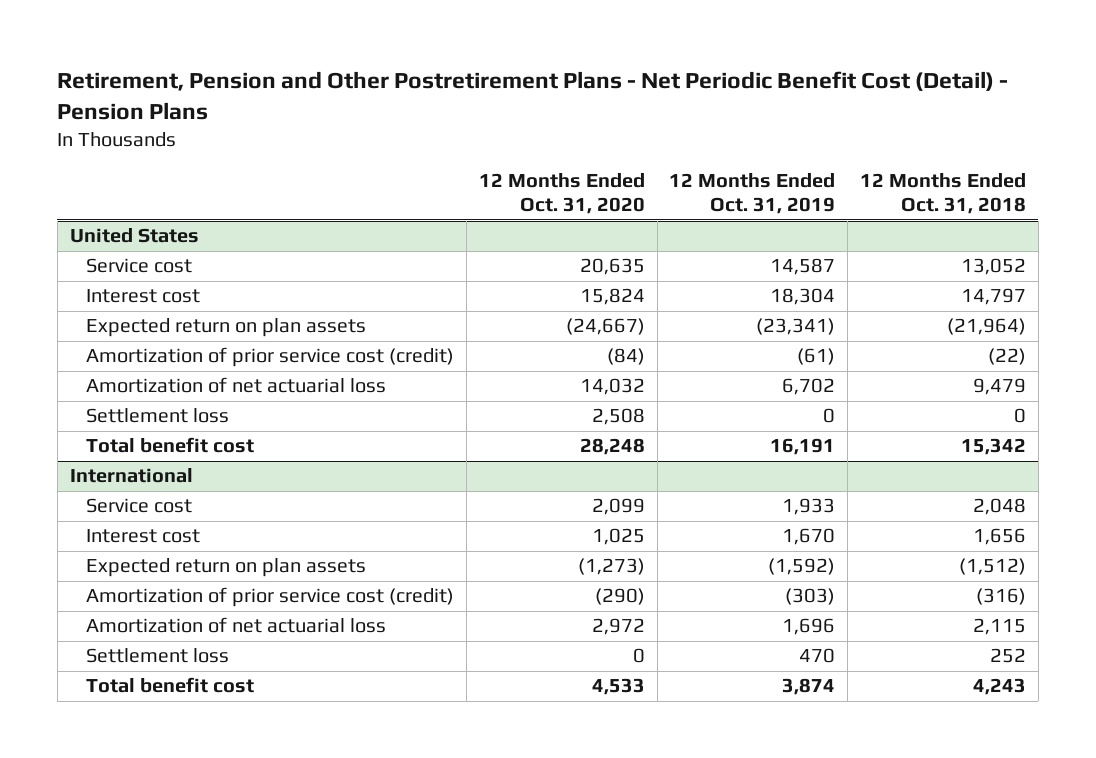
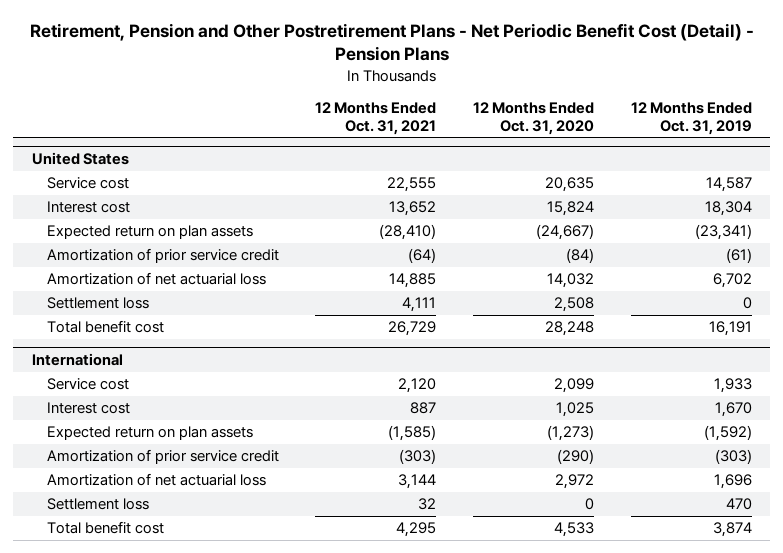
- | 12 Months Ended Oct. 31, 2020 | 12 Months Ended Oct. 31, 2019 | 12 Months Ended Oct. 31, 2018
+ | 12 Months Ended Oct. 31, 2021 | 12 Months Ended Oct. 31, 2020 | 12 Months Ended Oct. 31, 2019
@ United States
- Amortization of prior service cost (credit) | (84) | (61) | (22)
+ Amortization of prior service credit | (64) | (84) | (61)
@ International
- Amortization of prior service cost (credit) | (290) | (303) | (316)
+ Amortization of prior service credit | (303) | (290) | (303)

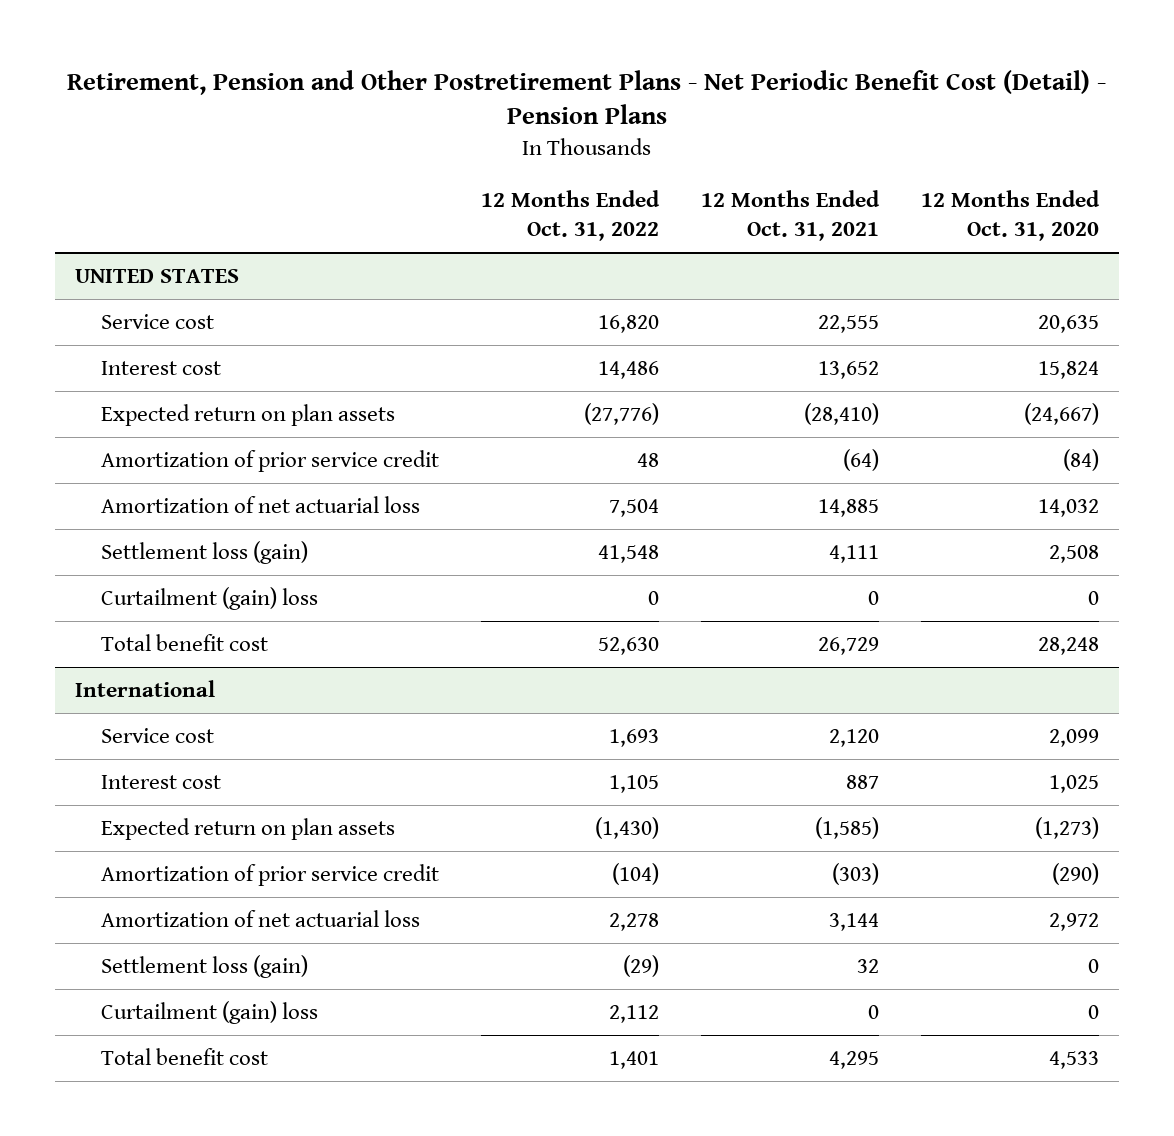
- | 12 Months Ended Oct. 31, 2021 | 12 Months Ended Oct. 31, 2020 | 12 Months Ended Oct. 31, 2019
+ | 12 Months Ended Oct. 31, 2022 | 12 Months Ended Oct. 31, 2021 | 12 Months Ended Oct. 31, 2020
- United States
+ UNITED STATES
- Settlement loss | 4,111 | 2,508 | 0
+ Settlement loss (gain) | 41,548 | 4,111 | 2,508
+ Curtailment (gain) loss | 0 | 0 | 0
@ International
- Settlement loss | 32 | 0 | 470
+ Settlement loss (gain) | (29) | 32 | 0
+ Curtailment (gain) loss | 2,112 | 0 | 0

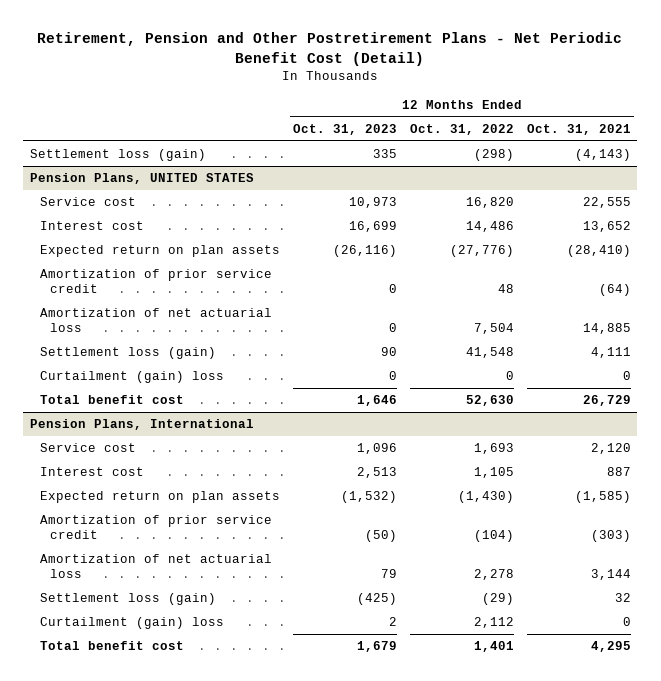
- Retirement, Pension and Other Postretirement Plans - Net Periodic Benefit Cost (Detail) - Pension Plans
+ Retirement, Pension and Other Postretirement Plans - Net Periodic Benefit Cost (Detail)
- | 12 Months Ended Oct. 31, 2022 | 12 Months Ended Oct. 31, 2021 | 12 Months Ended Oct. 31, 2020
+ | 12 Months Ended Oct. 31, 2023 | 12 Months Ended Oct. 31, 2022 | 12 Months Ended Oct. 31, 2021
- UNITED STATES
+ Settlement loss (gain) | 335 | (298) | (4,143)
+ Pension Plans, UNITED STATES
- International
+ Pension Plans, International

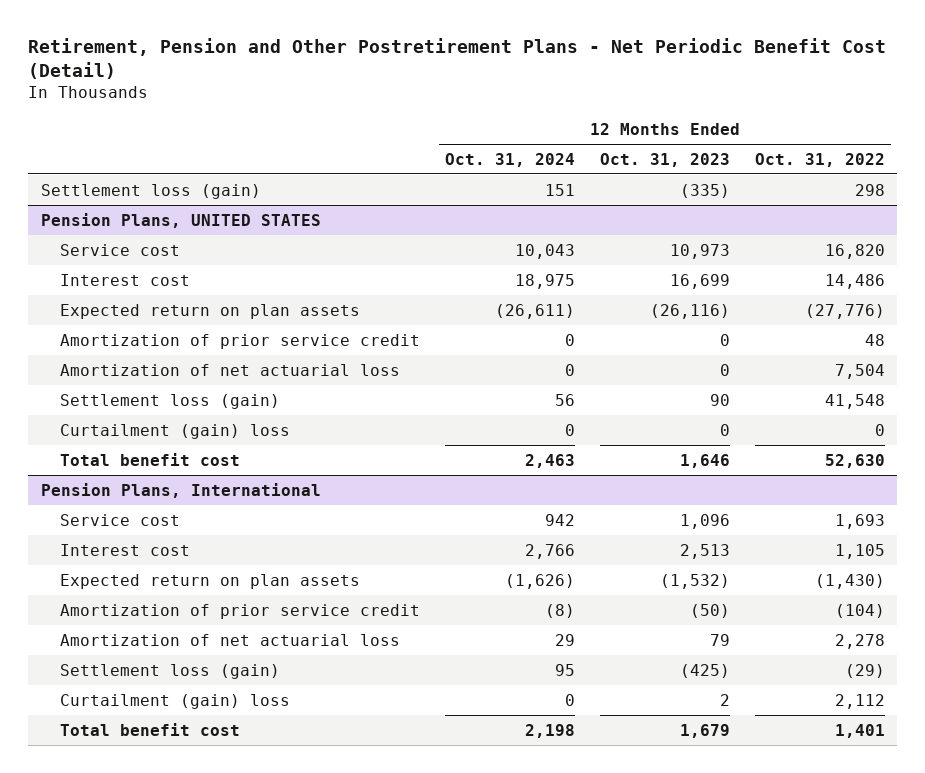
- | 12 Months Ended Oct. 31, 2023 | 12 Months Ended Oct. 31, 2022 | 12 Months Ended Oct. 31, 2021
+ | 12 Months Ended Oct. 31, 2024 | 12 Months Ended Oct. 31, 2023 | 12 Months Ended Oct. 31, 2022
- Settlement loss (gain) | 335 | (298) | (4,143)
+ Settlement loss (gain) | 151 | (335) | 298

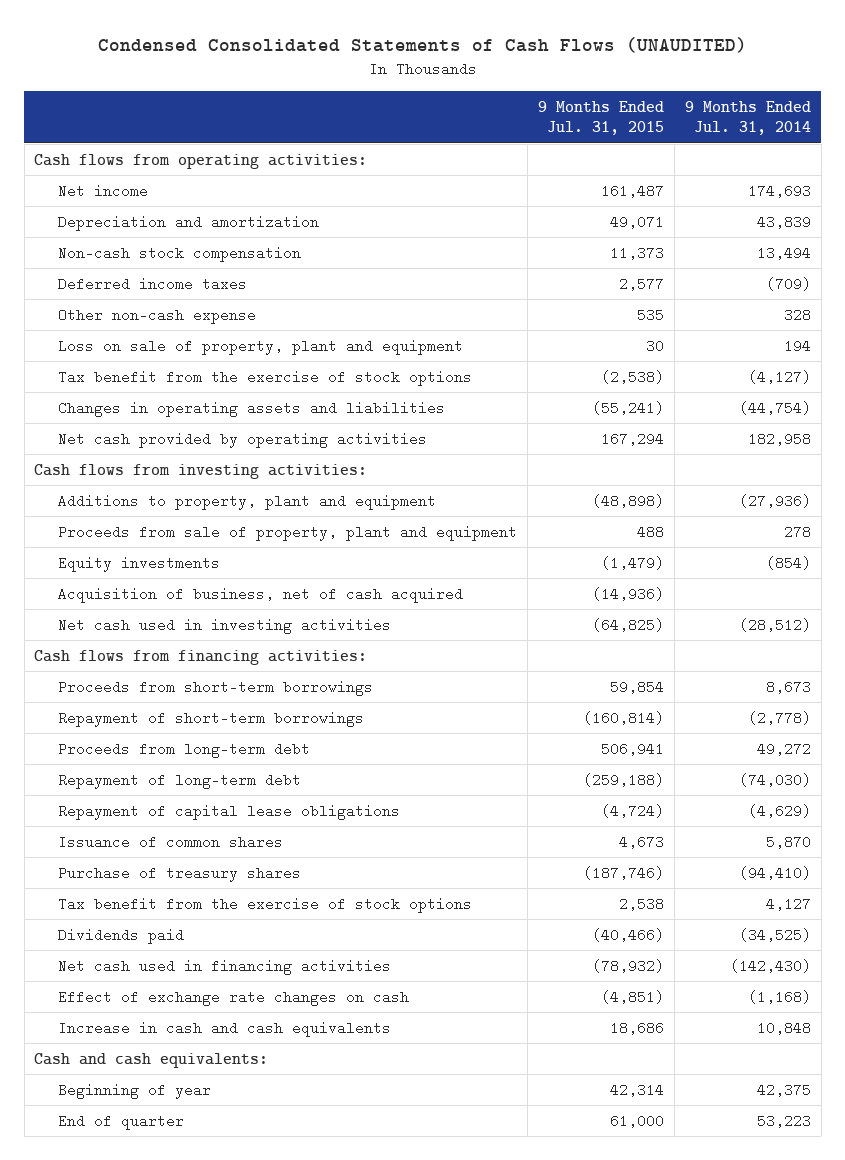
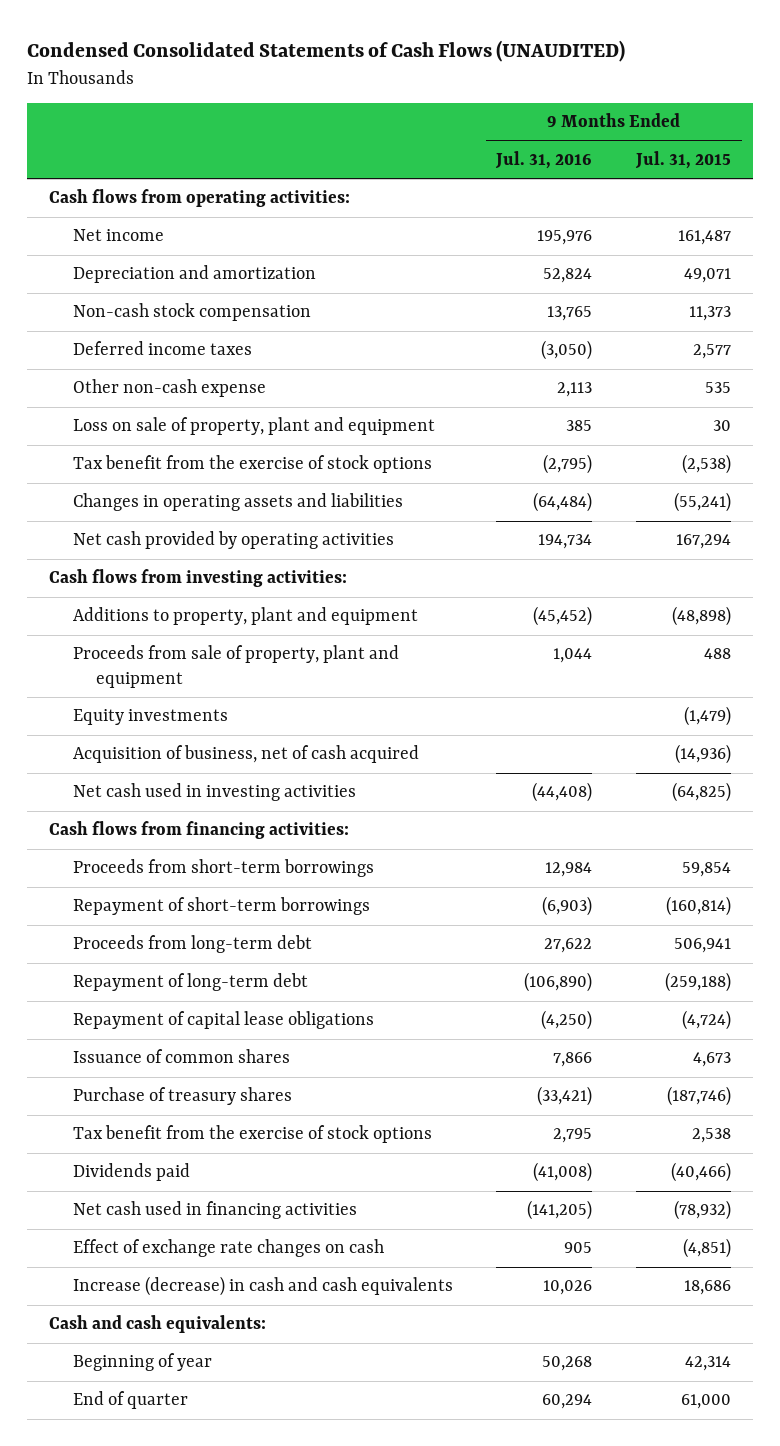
- | 9 Months Ended Jul. 31, 2015 | 9 Months Ended Jul. 31, 2014
+ | 9 Months Ended Jul. 31, 2016 | 9 Months Ended Jul. 31, 2015
- Increase in cash and cash equivalents | 18,686 | 10,848
+ Increase (decrease) in cash and cash equivalents | 10,026 | 18,686

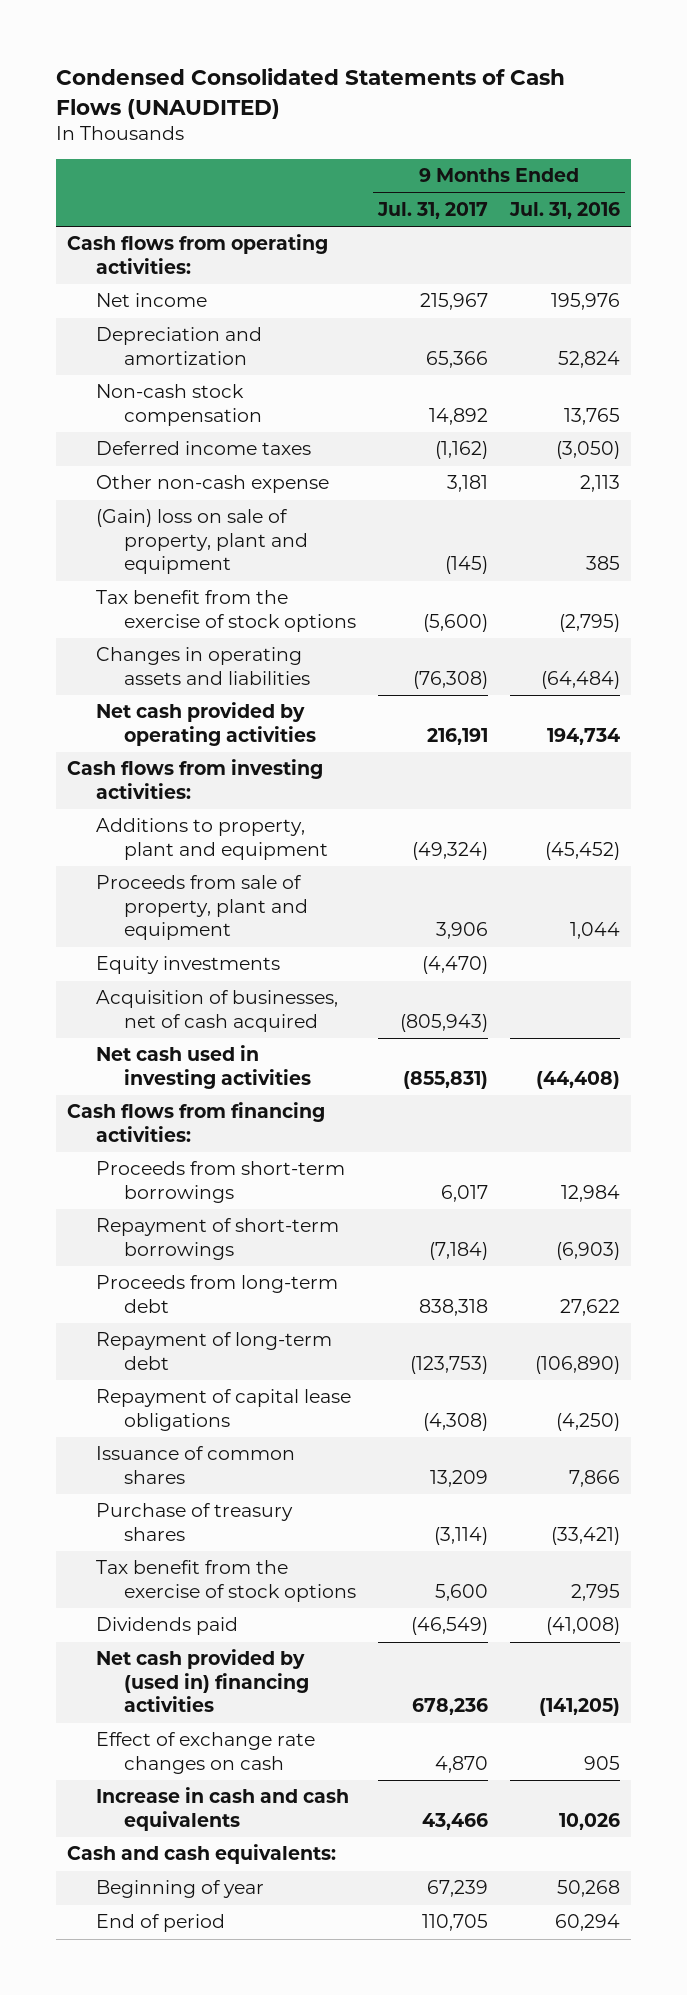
- | 9 Months Ended Jul. 31, 2016 | 9 Months Ended Jul. 31, 2015
+ | 9 Months Ended Jul. 31, 2017 | 9 Months Ended Jul. 31, 2016
- Loss on sale of property, plant and equipment | 385 | 30
+ (Gain) loss on sale of property, plant and equipment | (145) | 385
- Acquisition of business, net of cash acquired | | (14,936)
+ Acquisition of businesses, net of cash acquired | (805,943) |
- Net cash used in financing activities | (141,205) | (78,932)
+ Net cash provided by (used in) financing activities | 678,236 | (141,205)
- Increase (decrease) in cash and cash equivalents | 10,026 | 18,686
+ Increase in cash and cash equivalents | 43,466 | 10,026
- End of quarter | 60,294 | 61,000
+ End of period | 110,705 | 60,294

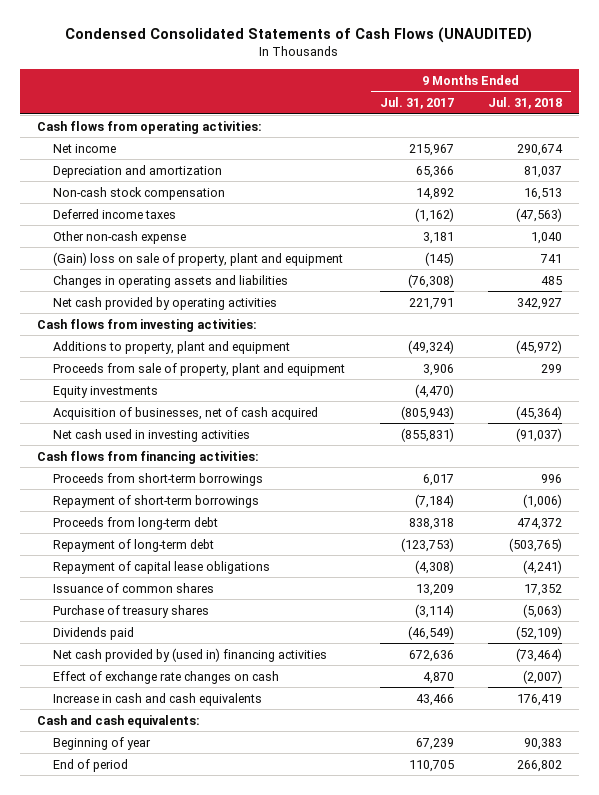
- | 9 Months Ended Jul. 31, 2017 | 9 Months Ended Jul. 31, 2016
+ | 9 Months Ended Jul. 31, 2017 | 9 Months Ended Jul. 31, 2018
- Tax benefit from the exercise of stock options | (5,600) | (2,795)
- Net cash provided by operating activities | 216,191 | 194,734
+ Net cash provided by operating activities | 221,791 | 342,927
- Tax benefit from the exercise of stock options | 5,600 | 2,795
- Net cash provided by (used in) financing activities | 678,236 | (141,205)
+ Net cash provided by (used in) financing activities | 672,636 | (73,464)

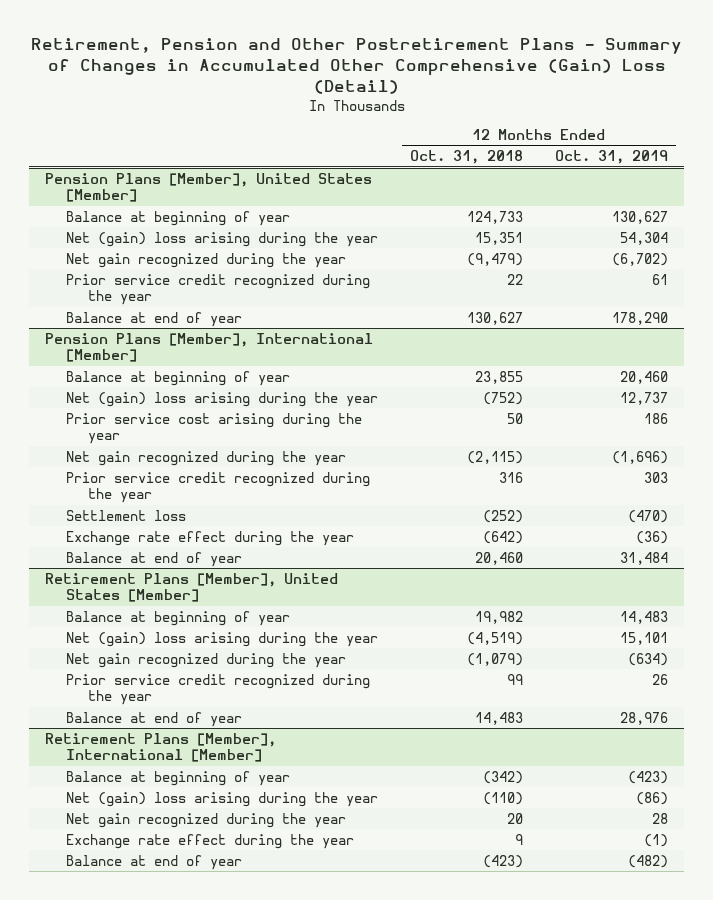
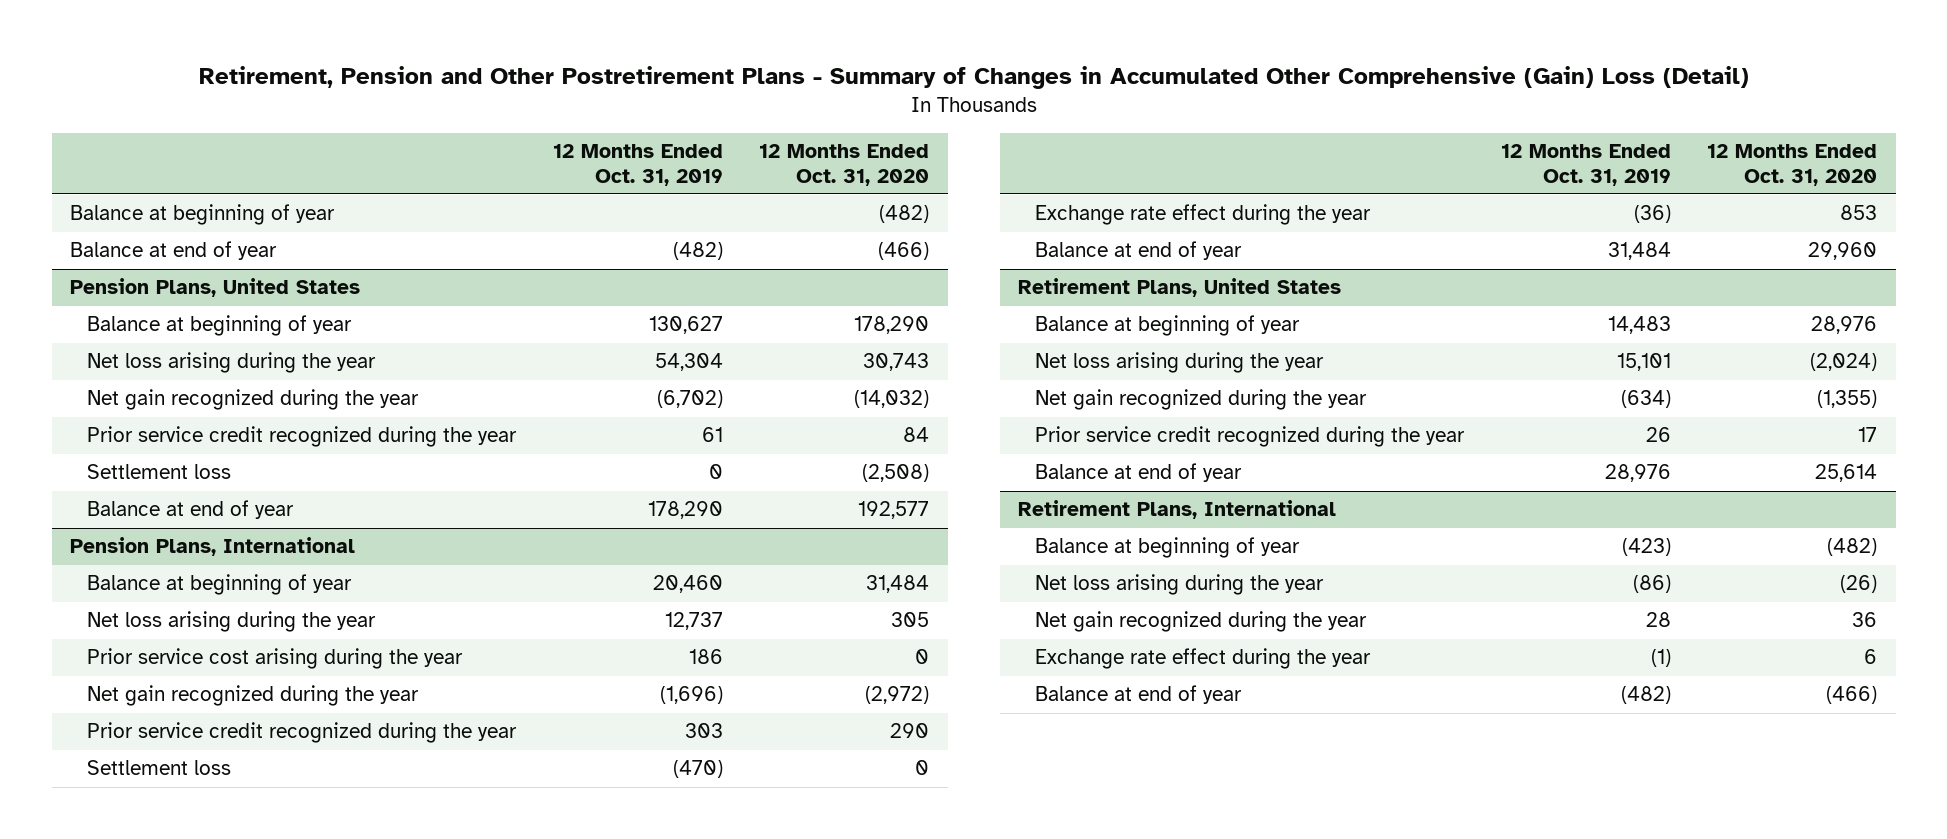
- | 12 Months Ended Oct. 31, 2018 | 12 Months Ended Oct. 31, 2019
+ | 12 Months Ended Oct. 31, 2019 | 12 Months Ended Oct. 31, 2020
- Pension Plans [Member], United States [Member]
+ Balance at beginning of year | | (482)
+ Balance at end of year | (482) | (466)
+ Pension Plans, United States
- Net (gain) loss arising during the year | 15,351 | 54,304
+ Net loss arising during the year | 54,304 | 30,743
+ Settlement loss | 0 | (2,508)
- Pension Plans [Member], International [Member]
+ Pension Plans, International
- Net (gain) loss arising during the year | (752) | 12,737
+ Net loss arising during the year | 12,737 | 305
- Retirement Plans [Member], United States [Member]
+ Retirement Plans, United States
- Net (gain) loss arising during the year | (4,519) | 15,101
+ Net loss arising during the year | 15,101 | (2,024)
- Retirement Plans [Member], International [Member]
+ Retirement Plans, International
- Net (gain) loss arising during the year | (110) | (86)
+ Net loss arising during the year | (86) | (26)

